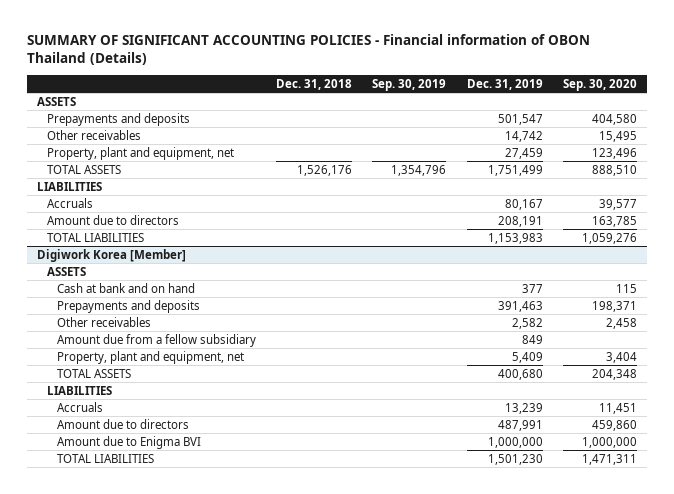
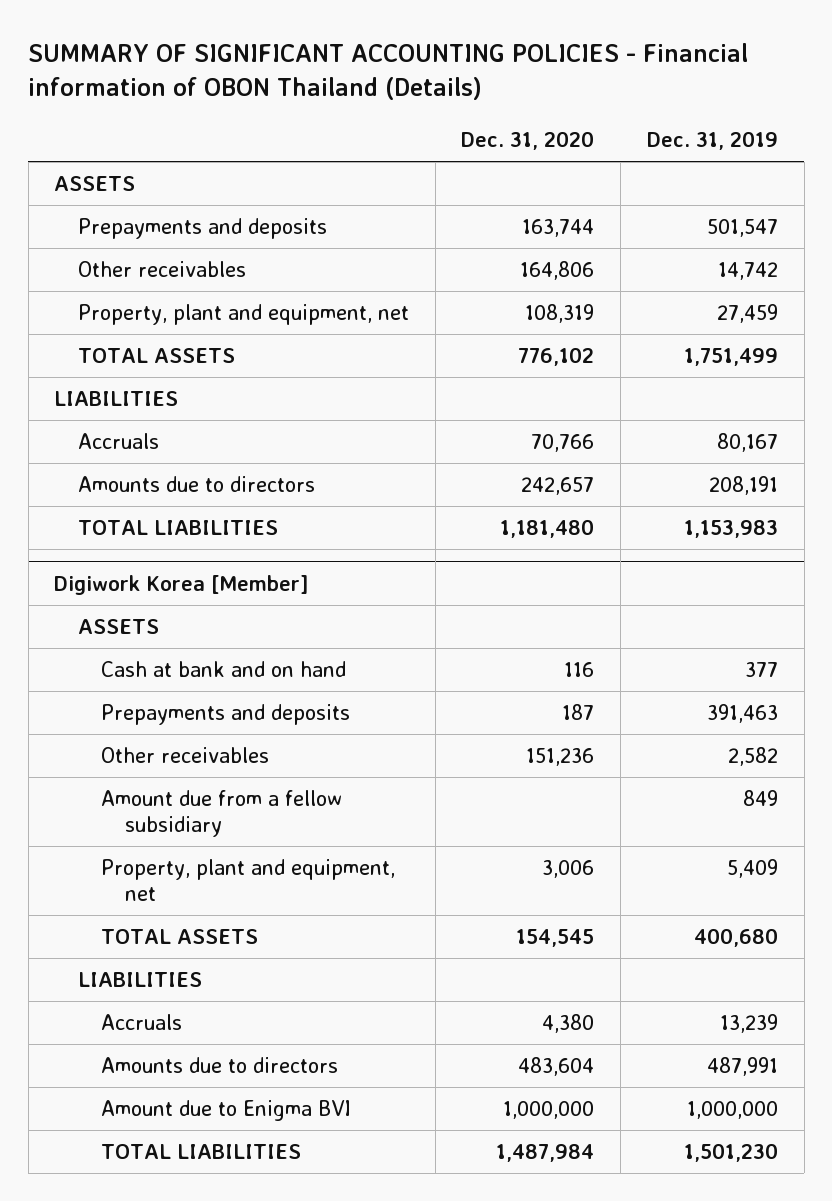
- | Dec. 31, 2018 | Sep. 30, 2019 | Dec. 31, 2019 | Sep. 30, 2020
+ | Dec. 31, 2020 | Dec. 31, 2019
- Amount due to directors | | | 208,191 | 163,785
+ Amounts due to directors | 242,657 | 208,191
@ Digiwork Korea [Member]
- Amount due to directors | | | 487,991 | 459,860
+ Amounts due to directors | 483,604 | 487,991

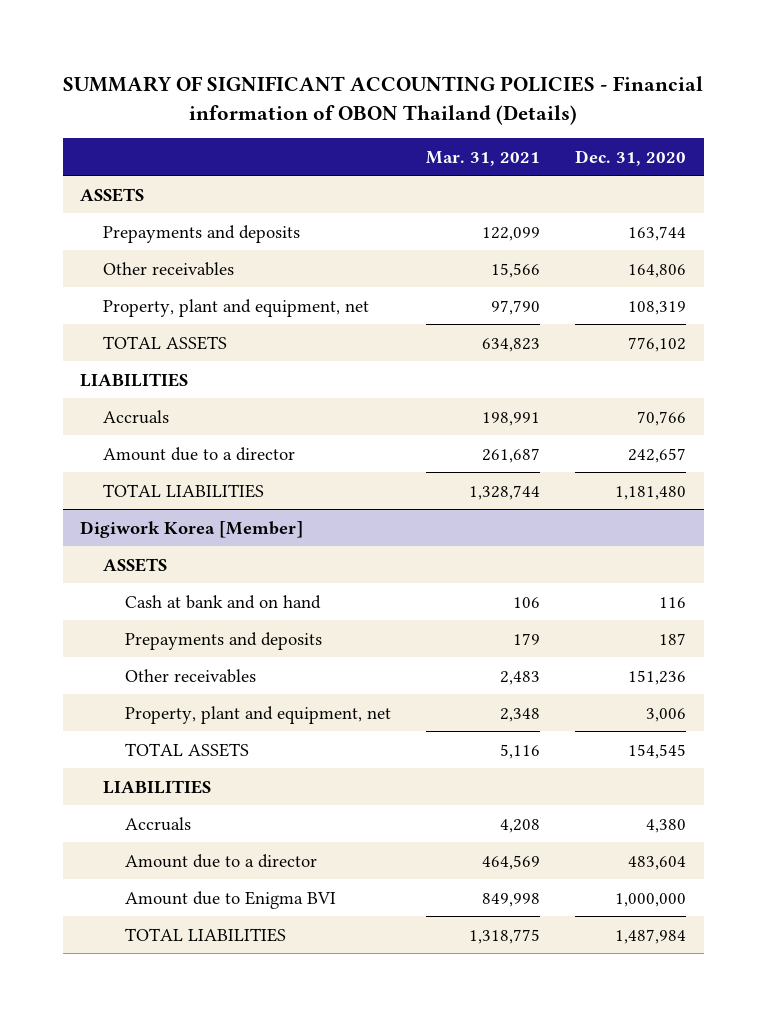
- | Dec. 31, 2020 | Dec. 31, 2019
+ | Mar. 31, 2021 | Dec. 31, 2020
- Amounts due to directors | 242,657 | 208,191
+ Amount due to a director | 261,687 | 242,657
@ Digiwork Korea [Member]
- Amount due from a fellow subsidiary | | 849
- Amounts due to directors | 483,604 | 487,991
+ Amount due to a director | 464,569 | 483,604

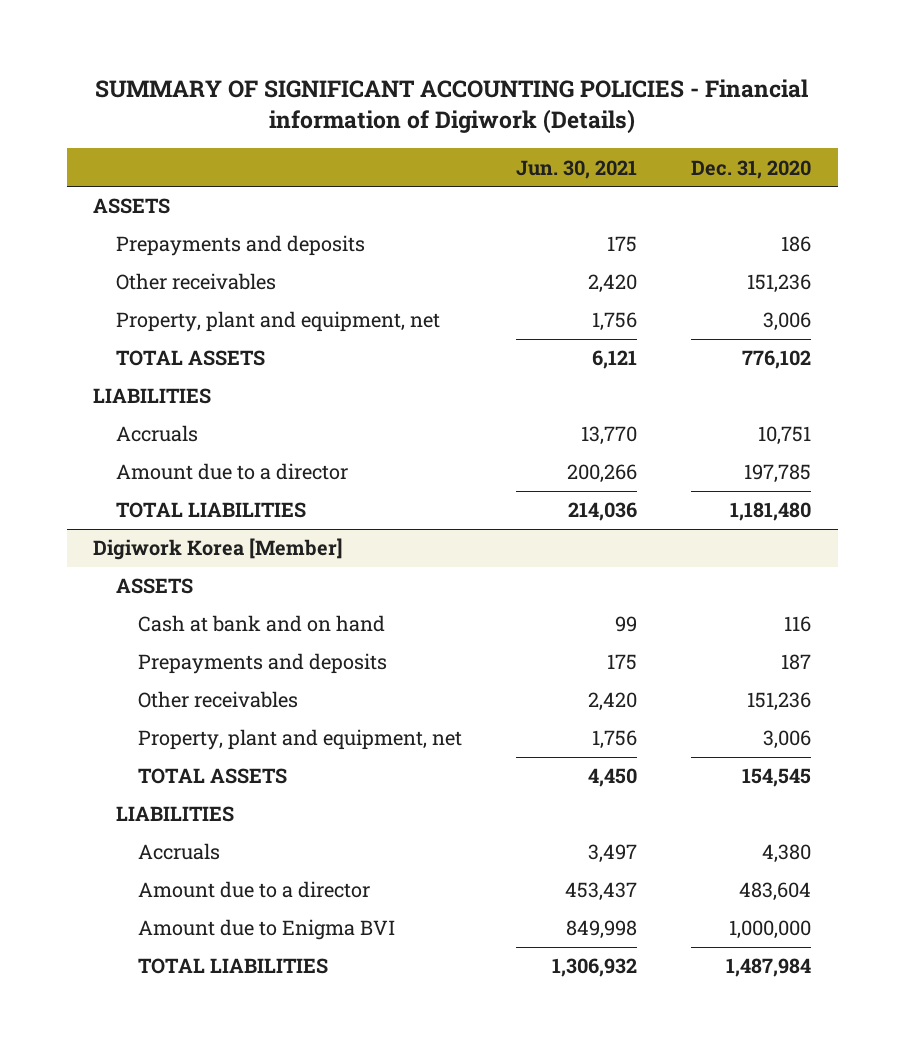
- SUMMARY OF SIGNIFICANT ACCOUNTING POLICIES - Financial information of OBON Thailand (Details)
+ SUMMARY OF SIGNIFICANT ACCOUNTING POLICIES - Financial information of Digiwork (Details)
- | Mar. 31, 2021 | Dec. 31, 2020
+ | Jun. 30, 2021 | Dec. 31, 2020
- Prepayments and deposits | 122,099 | 163,744
- Other receivables | 15,566 | 164,806
- Property, plant and equipment, net | 97,790 | 108,319
+ Prepayments and deposits | 175 | 186
+ Other receivables | 2,420 | 151,236
+ Property, plant and equipment, net | 1,756 | 3,006
- Accruals | 198,991 | 70,766
- Amount due to a director | 261,687 | 242,657
+ Accruals | 13,770 | 10,751
+ Amount due to a director | 200,266 | 197,785

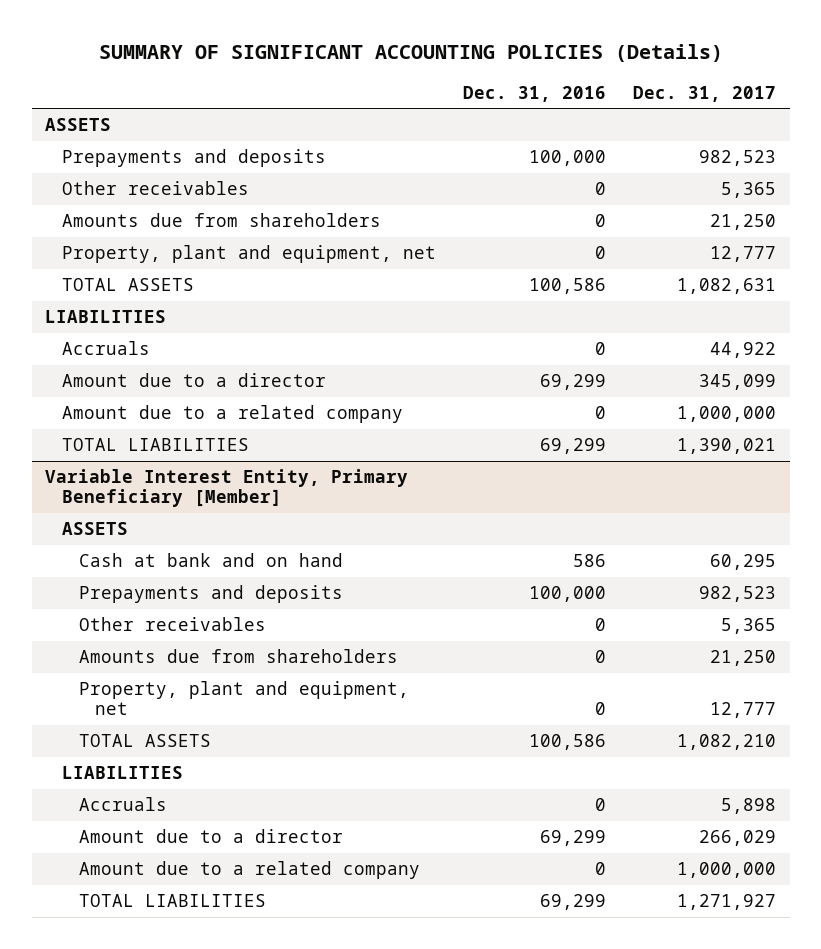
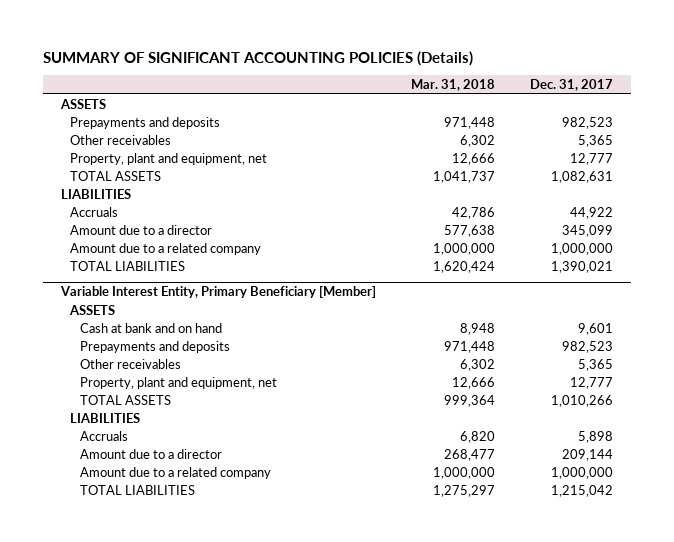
- | Dec. 31, 2016 | Dec. 31, 2017
+ | Mar. 31, 2018 | Dec. 31, 2017
- Amounts due from shareholders | 0 | 21,250
@ Variable Interest Entity, Primary Beneficiary [Member]
- Cash at bank and on hand | 586 | 60,295
+ Cash at bank and on hand | 8,948 | 9,601
- Amounts due from shareholders | 0 | 21,250
- TOTAL ASSETS | 100,586 | 1,082,210
+ TOTAL ASSETS | 999,364 | 1,010,266
- Amount due to a director | 69,299 | 266,029
+ Amount due to a director | 268,477 | 209,144
- TOTAL LIABILITIES | 69,299 | 1,271,927
+ TOTAL LIABILITIES | 1,275,297 | 1,215,042

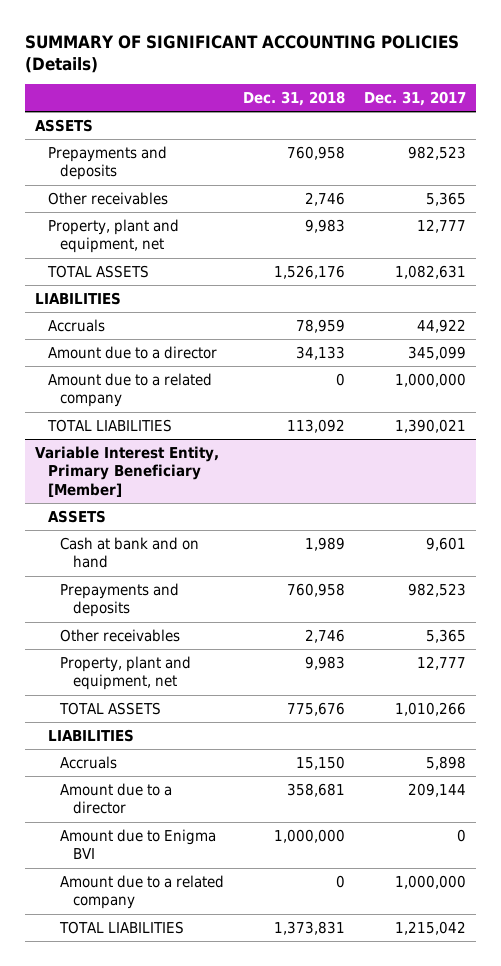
- | Mar. 31, 2018 | Dec. 31, 2017
+ | Dec. 31, 2018 | Dec. 31, 2017
@ Variable Interest Entity, Primary Beneficiary [Member]
+ Amount due to Enigma BVI | 1,000,000 | 0

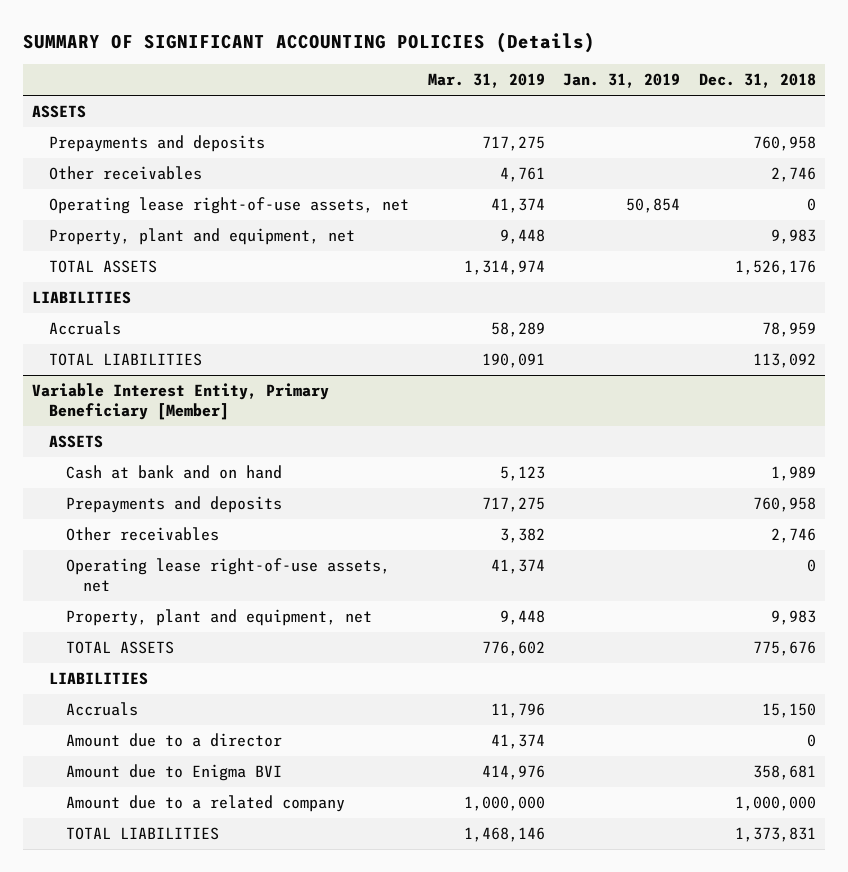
- | Dec. 31, 2018 | Dec. 31, 2017
+ | Mar. 31, 2019 | Jan. 31, 2019 | Dec. 31, 2018
+ Operating lease right-of-use assets, net | 41,374 | 50,854 | 0
- Amount due to a director | 34,133 | 345,099
- Amount due to a related company | 0 | 1,000,000
@ Variable Interest Entity, Primary Beneficiary [Member]
+ Operating lease right-of-use assets, net | 41,374 | | 0
- Amount due to a director | 358,681 | 209,144
- Amount due to Enigma BVI | 1,000,000 | 0
- Amount due to a related company | 0 | 1,000,000
+ Amount due to a director | 41,374 | | 0
+ Amount due to Enigma BVI | 414,976 | | 358,681
+ Amount due to a related company | 1,000,000 | | 1,000,000

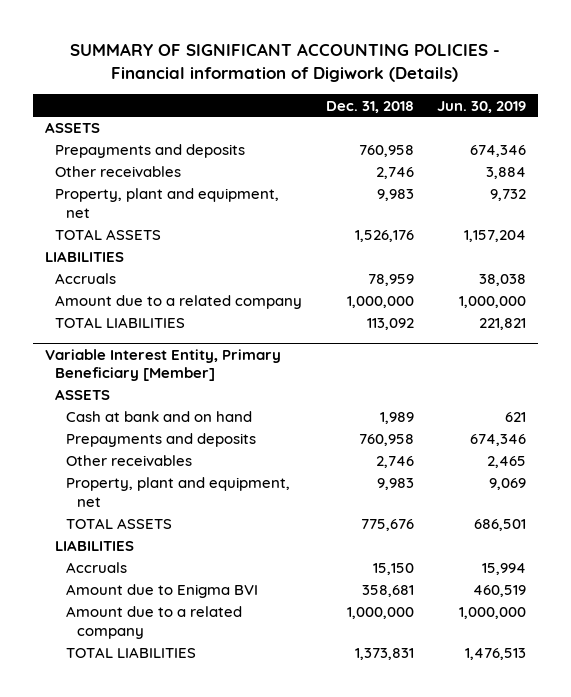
- SUMMARY OF SIGNIFICANT ACCOUNTING POLICIES (Details)
+ SUMMARY OF SIGNIFICANT ACCOUNTING POLICIES - Financial information of Digiwork (Details)
- | Mar. 31, 2019 | Jan. 31, 2019 | Dec. 31, 2018
+ | Dec. 31, 2018 | Jun. 30, 2019
- Operating lease right-of-use assets, net | 41,374 | 50,854 | 0
+ Amount due to a related company | 1,000,000 | 1,000,000
@ Variable Interest Entity, Primary Beneficiary [Member]
- Operating lease right-of-use assets, net | 41,374 | | 0
- Amount due to a director | 41,374 | | 0

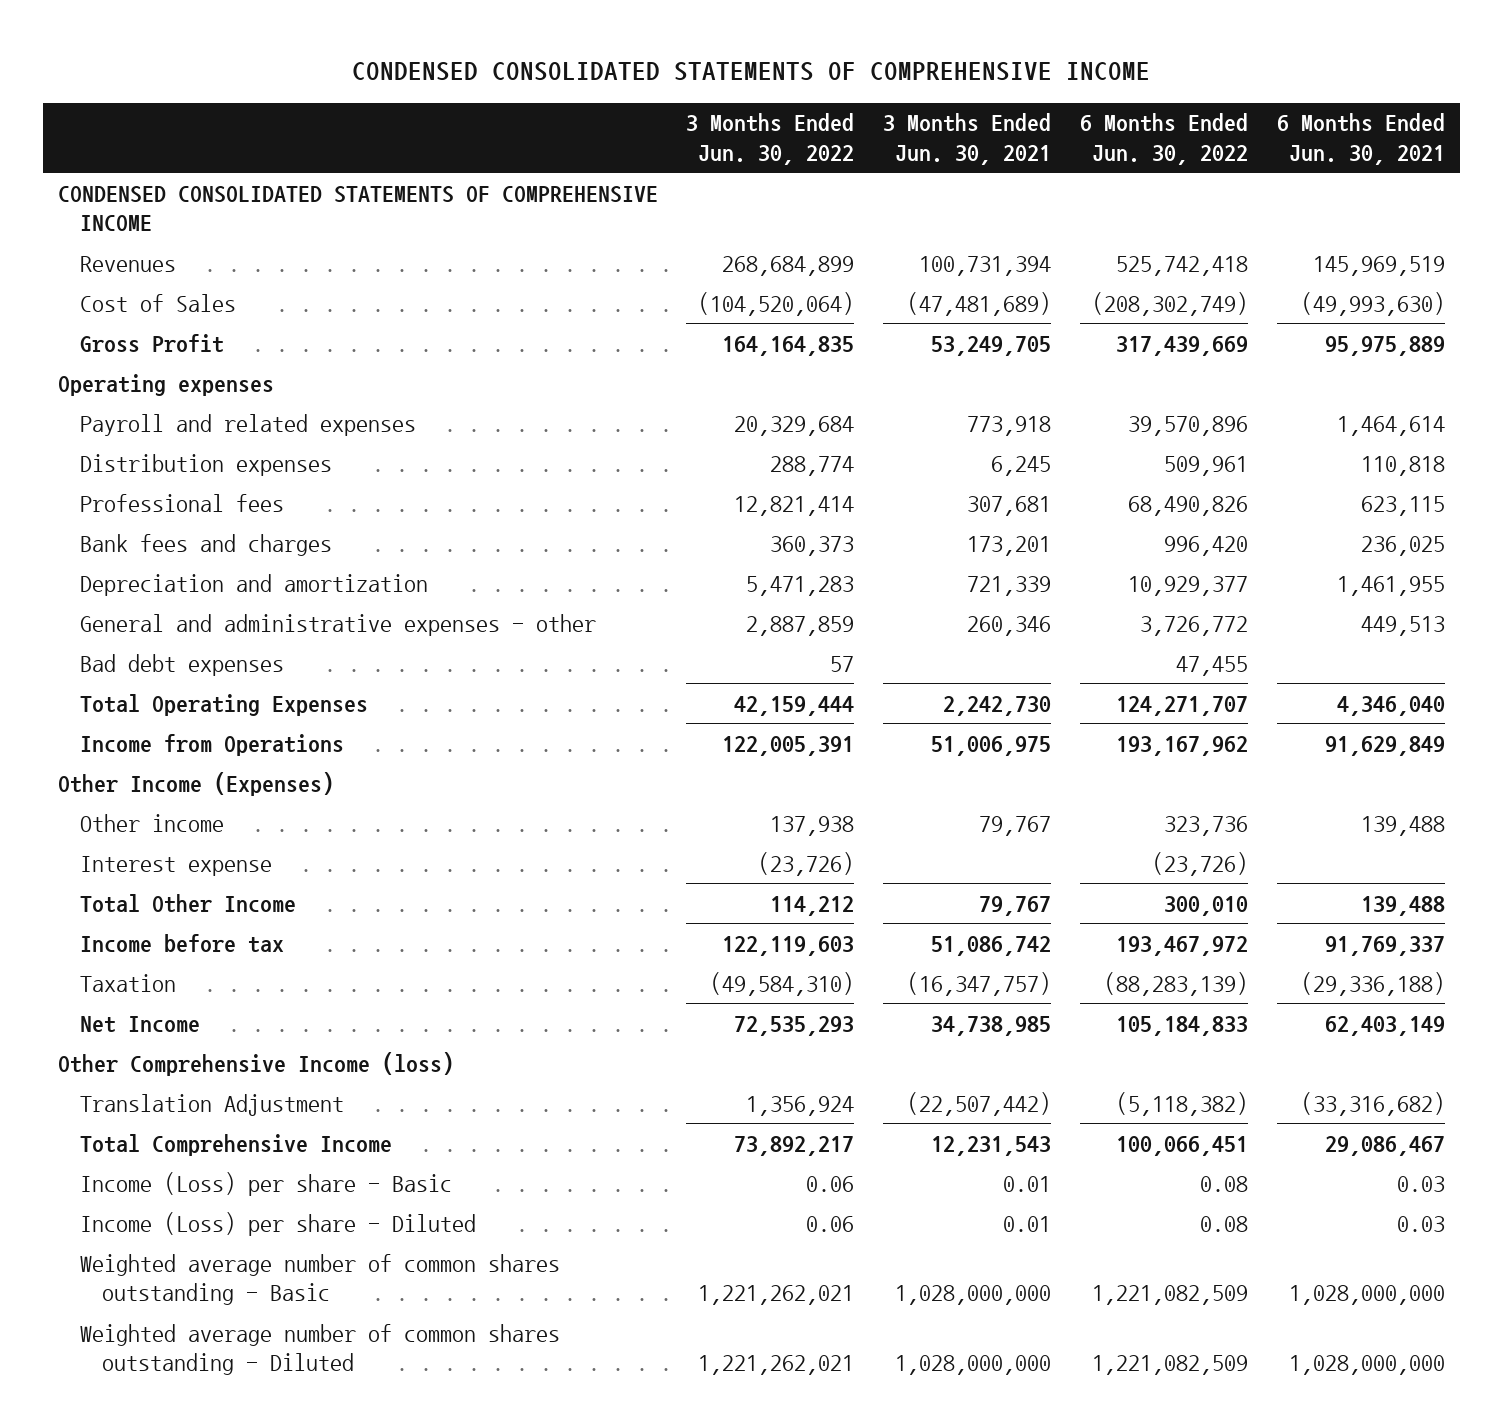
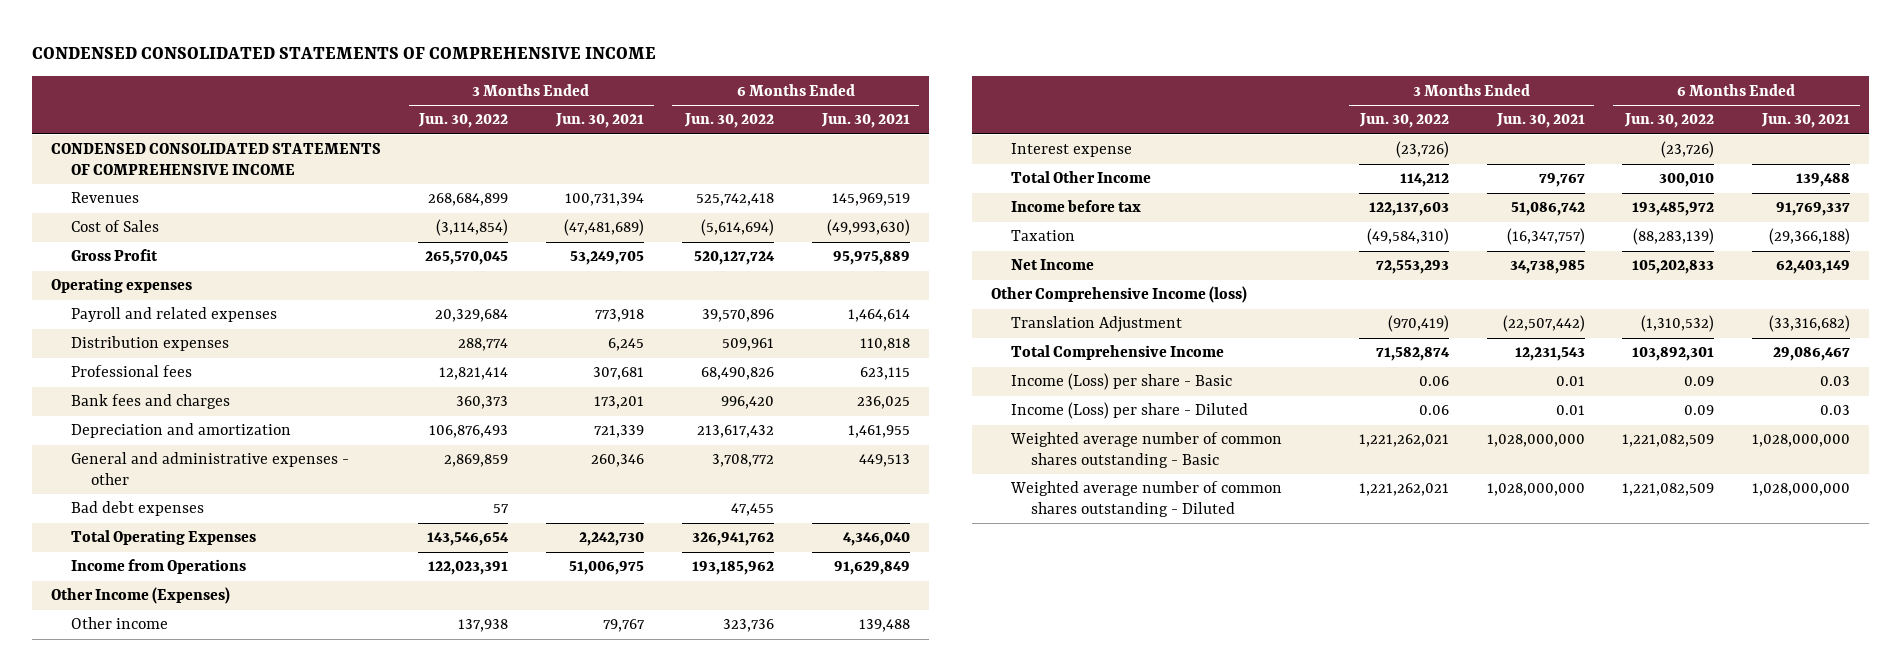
- Cost of Sales | (104,520,064) | (47,481,689) | (208,302,749) | (49,993,630)
- Gross Profit | 164,164,835 | 53,249,705 | 317,439,669 | 95,975,889
+ Cost of Sales | (3,114,854) | (47,481,689) | (5,614,694) | (49,993,630)
+ Gross Profit | 265,570,045 | 53,249,705 | 520,127,724 | 95,975,889
- Depreciation and amortization | 5,471,283 | 721,339 | 10,929,377 | 1,461,955
- General and administrative expenses - other | 2,887,859 | 260,346 | 3,726,772 | 449,513
+ Depreciation and amortization | 106,876,493 | 721,339 | 213,617,432 | 1,461,955
+ General and administrative expenses - other | 2,869,859 | 260,346 | 3,708,772 | 449,513
- Total Operating Expenses | 42,159,444 | 2,242,730 | 124,271,707 | 4,346,040
- Income from Operations | 122,005,391 | 51,006,975 | 193,167,962 | 91,629,849
+ Total Operating Expenses | 143,546,654 | 2,242,730 | 326,941,762 | 4,346,040
+ Income from Operations | 122,023,391 | 51,006,975 | 193,185,962 | 91,629,849
- Income before tax | 122,119,603 | 51,086,742 | 193,467,972 | 91,769,337
- Taxation | (49,584,310) | (16,347,757) | (88,283,139) | (29,336,188)
- Net Income | 72,535,293 | 34,738,985 | 105,184,833 | 62,403,149
+ Income before tax | 122,137,603 | 51,086,742 | 193,485,972 | 91,769,337
+ Taxation | (49,584,310) | (16,347,757) | (88,283,139) | (29,366,188)
+ Net Income | 72,553,293 | 34,738,985 | 105,202,833 | 62,403,149
- Translation Adjustment | 1,356,924 | (22,507,442) | (5,118,382) | (33,316,682)
- Total Comprehensive Income | 73,892,217 | 12,231,543 | 100,066,451 | 29,086,467
- Income (Loss) per share - Basic | 0.06 | 0.01 | 0.08 | 0.03
- Income (Loss) per share - Diluted | 0.06 | 0.01 | 0.08 | 0.03
+ Translation Adjustment | (970,419) | (22,507,442) | (1,310,532) | (33,316,682)
+ Total Comprehensive Income | 71,582,874 | 12,231,543 | 103,892,301 | 29,086,467
+ Income (Loss) per share - Basic | 0.06 | 0.01 | 0.09 | 0.03
+ Income (Loss) per share - Diluted | 0.06 | 0.01 | 0.09 | 0.03

